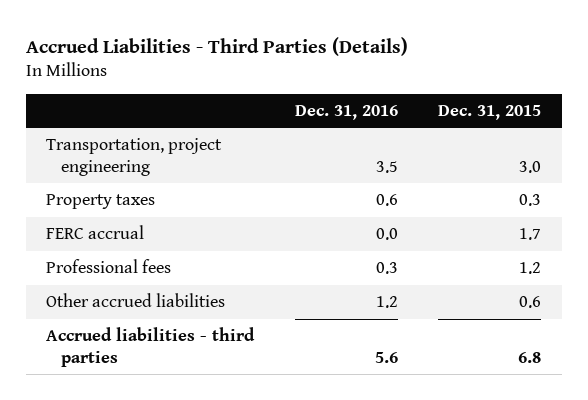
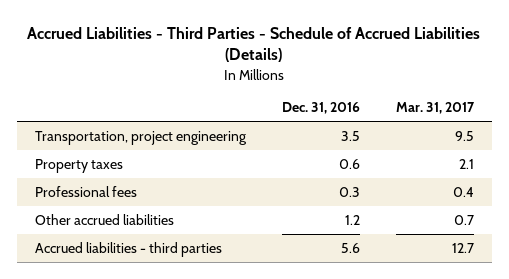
- Accrued Liabilities - Third Parties (Details)
+ Accrued Liabilities - Third Parties - Schedule of Accrued Liabilities (Details)
- | Dec. 31, 2016 | Dec. 31, 2015
+ | Dec. 31, 2016 | Mar. 31, 2017
- FERC accrual | 0.0 | 1.7

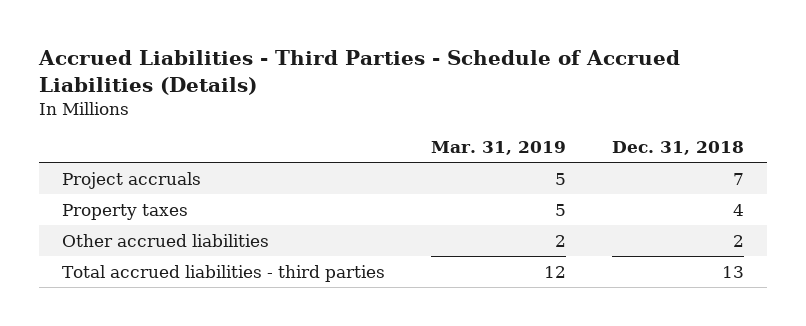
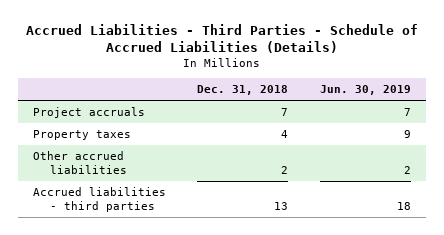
- | Mar. 31, 2019 | Dec. 31, 2018
+ | Dec. 31, 2018 | Jun. 30, 2019
- Total accrued liabilities - third parties | 12 | 13
+ Accrued liabilities - third parties | 13 | 18

